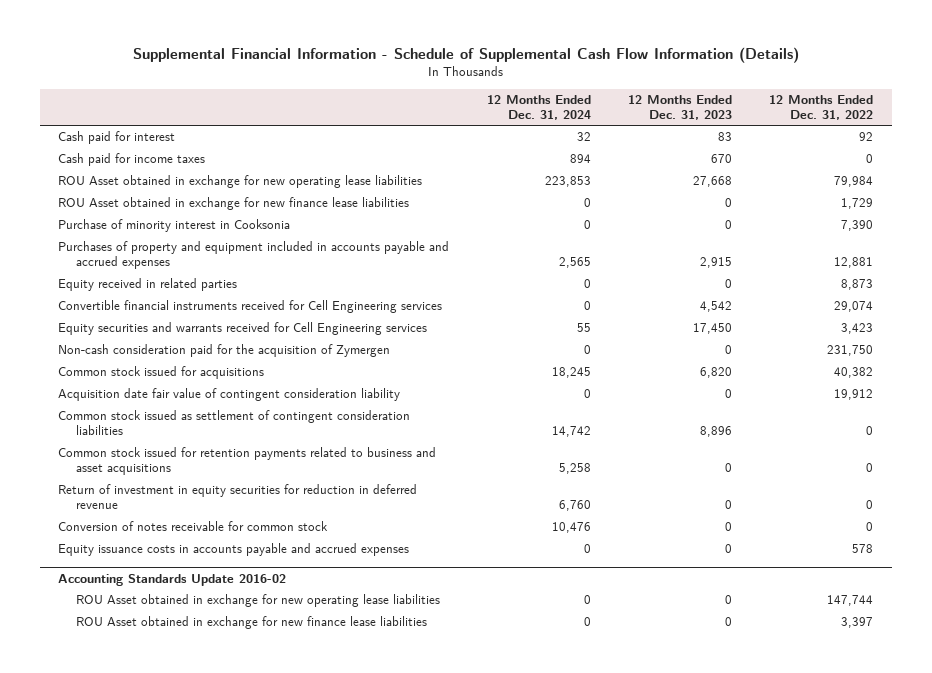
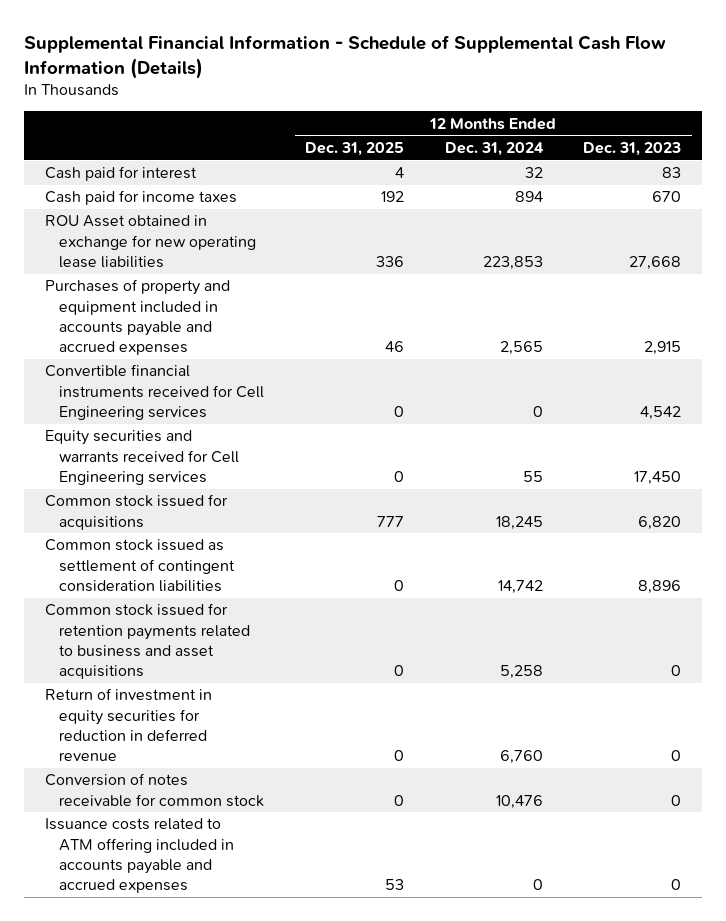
- | 12 Months Ended Dec. 31, 2024 | 12 Months Ended Dec. 31, 2023 | 12 Months Ended Dec. 31, 2022
+ | 12 Months Ended Dec. 31, 2025 | 12 Months Ended Dec. 31, 2024 | 12 Months Ended Dec. 31, 2023
- ROU Asset obtained in exchange for new finance lease liabilities | 0 | 0 | 1,729
- Purchase of minority interest in Cooksonia | 0 | 0 | 7,390
- Equity received in related parties | 0 | 0 | 8,873
- Non-cash consideration paid for the acquisition of Zymergen | 0 | 0 | 231,750
- Acquisition date fair value of contingent consideration liability | 0 | 0 | 19,912
- Equity issuance costs in accounts payable and accrued expenses | 0 | 0 | 578
- Accounting Standards Update 2016-02
- ROU Asset obtained in exchange for new operating lease liabilities | 0 | 0 | 147,744
- ROU Asset obtained in exchange for new finance lease liabilities | 0 | 0 | 3,397
+ Issuance costs related to ATM offering included in accounts payable and accrued expenses | 53 | 0 | 0

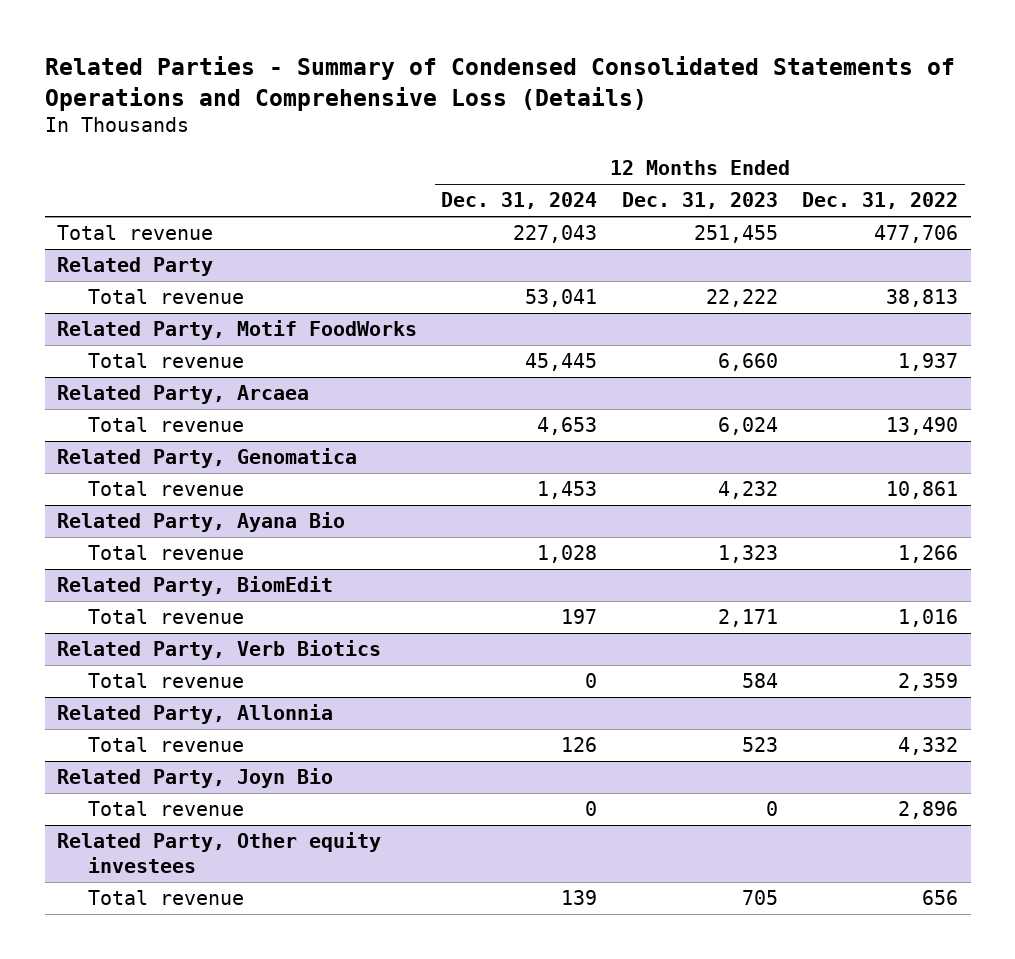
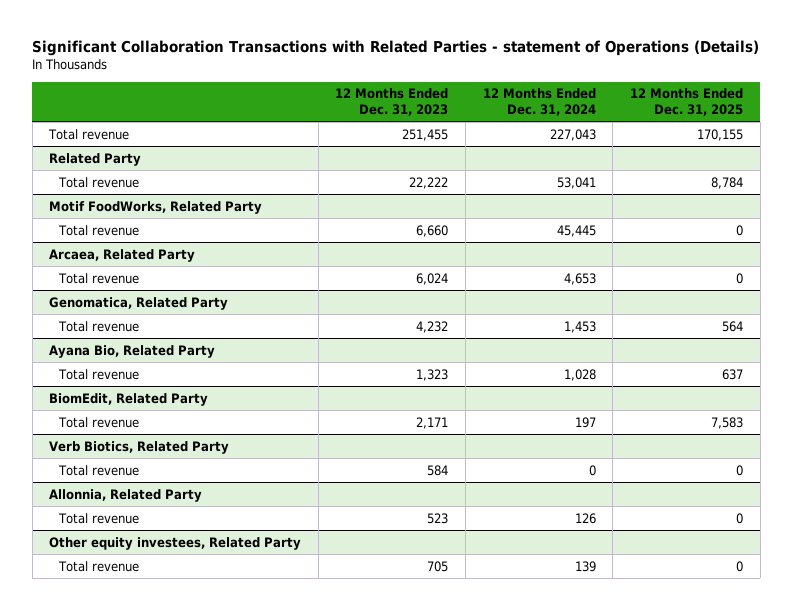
- Related Parties - Summary of Condensed Consolidated Statements of Operations and Comprehensive Loss (Details)
+ Significant Collaboration Transactions with Related Parties - statement of Operations (Details)
- | 12 Months Ended Dec. 31, 2024 | 12 Months Ended Dec. 31, 2023 | 12 Months Ended Dec. 31, 2022
+ | 12 Months Ended Dec. 31, 2023 | 12 Months Ended Dec. 31, 2024 | 12 Months Ended Dec. 31, 2025
- Related Party, Motif FoodWorks
+ Motif FoodWorks, Related Party
- Related Party, Arcaea
+ Arcaea, Related Party
- Related Party, Genomatica
+ Genomatica, Related Party
- Related Party, Ayana Bio
+ Ayana Bio, Related Party
- Related Party, BiomEdit
+ BiomEdit, Related Party
- Related Party, Verb Biotics
+ Verb Biotics, Related Party
- Related Party, Allonnia
+ Allonnia, Related Party
- Related Party, Joyn Bio
- Total revenue | 0 | 0 | 2,896
- Related Party, Other equity investees
+ Other equity investees, Related Party

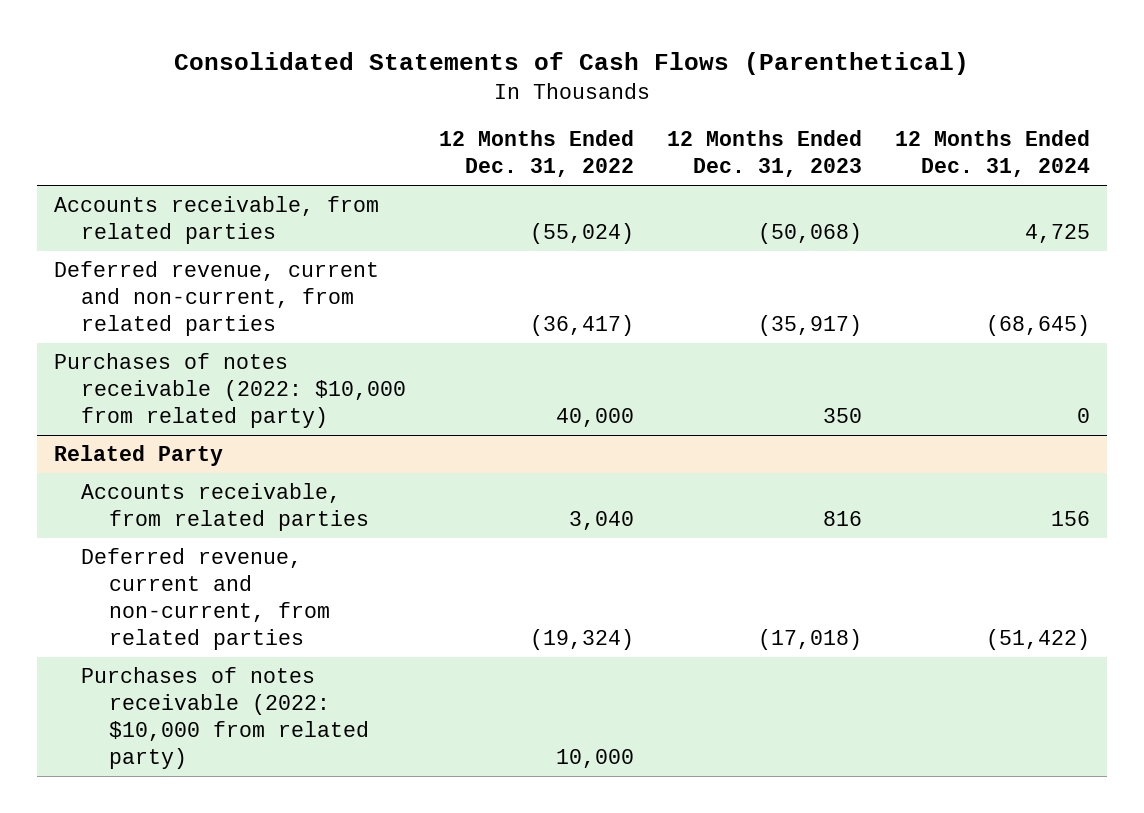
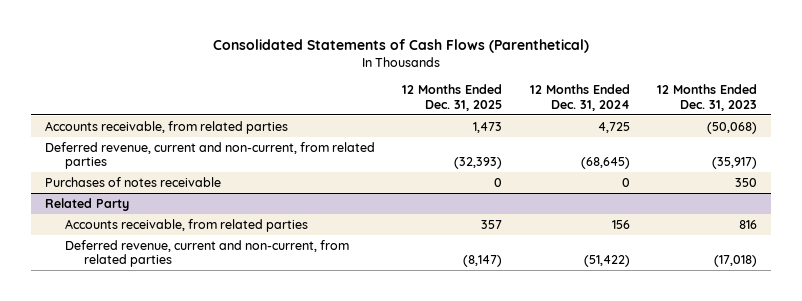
- | 12 Months Ended Dec. 31, 2022 | 12 Months Ended Dec. 31, 2023 | 12 Months Ended Dec. 31, 2024
+ | 12 Months Ended Dec. 31, 2025 | 12 Months Ended Dec. 31, 2024 | 12 Months Ended Dec. 31, 2023
- Purchases of notes receivable (2022: $10,000 from related party) | 40,000 | 350 | 0
+ Purchases of notes receivable | 0 | 0 | 350
@ Related Party
- Purchases of notes receivable (2022: $10,000 from related party) | 10,000 | |

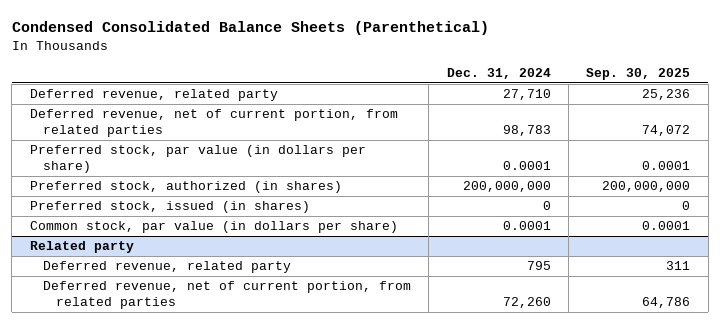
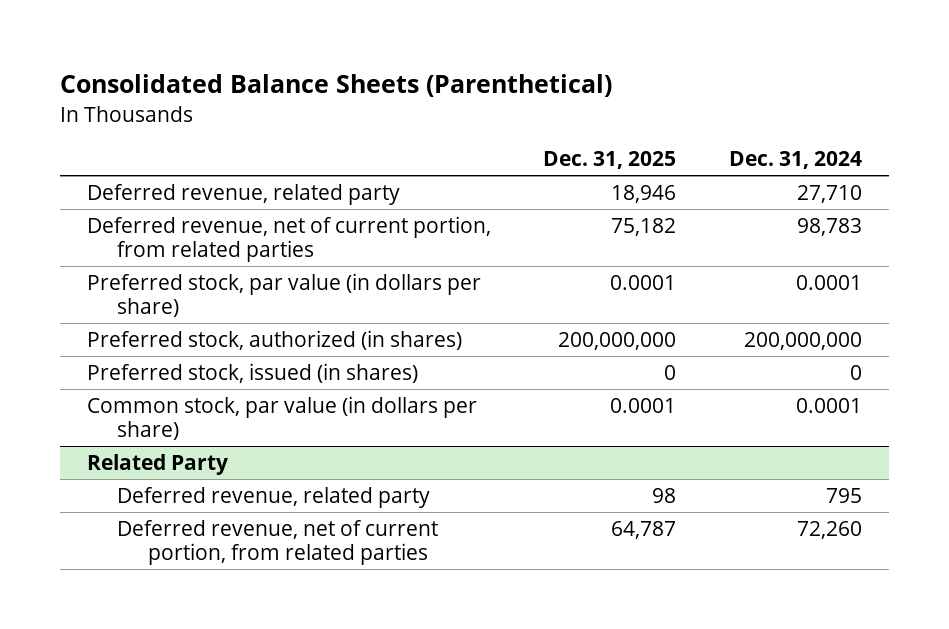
- Condensed Consolidated Balance Sheets (Parenthetical)
+ Consolidated Balance Sheets (Parenthetical)
- | Dec. 31, 2024 | Sep. 30, 2025
+ | Dec. 31, 2025 | Dec. 31, 2024
- Related party
+ Related Party

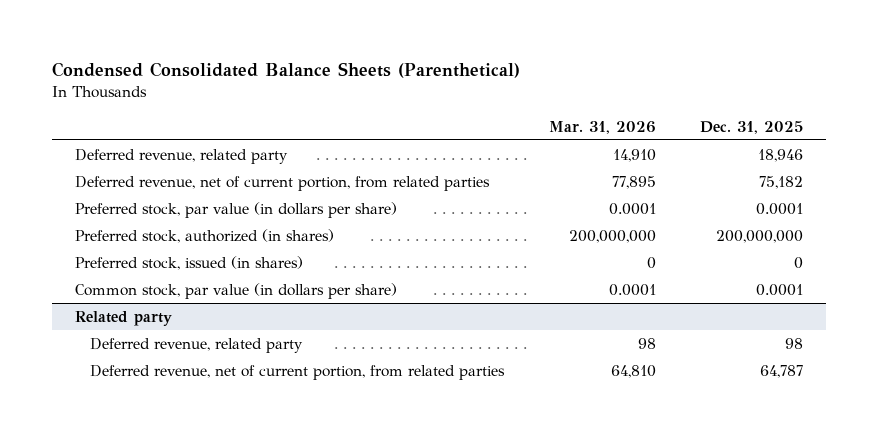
- Consolidated Balance Sheets (Parenthetical)
+ Condensed Consolidated Balance Sheets (Parenthetical)
- | Dec. 31, 2025 | Dec. 31, 2024
+ | Mar. 31, 2026 | Dec. 31, 2025
- Related Party
+ Related party

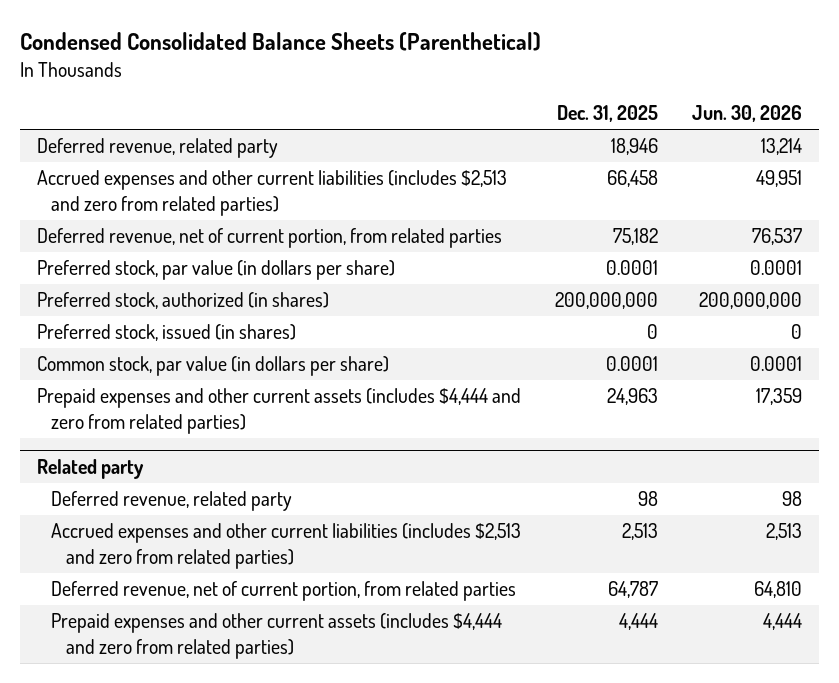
- | Mar. 31, 2026 | Dec. 31, 2025
+ | Dec. 31, 2025 | Jun. 30, 2026
+ Accrued expenses and other current liabilities (includes $2,513 and zero from related parties) | 66,458 | 49,951
+ Prepaid expenses and other current assets (includes $4,444 and zero from related parties) | 24,963 | 17,359
@ Related party
+ Accrued expenses and other current liabilities (includes $2,513 and zero from related parties) | 2,513 | 2,513
+ Prepaid expenses and other current assets (includes $4,444 and zero from related parties) | 4,444 | 4,444

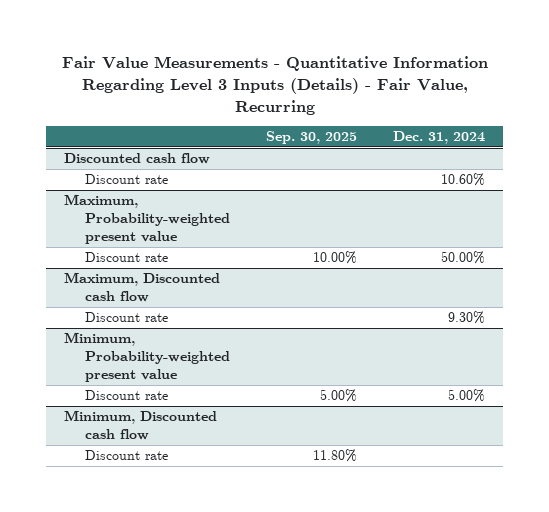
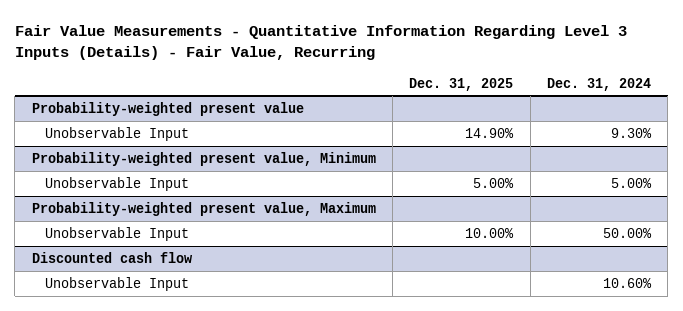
- | Sep. 30, 2025 | Dec. 31, 2024
+ | Dec. 31, 2025 | Dec. 31, 2024
+ Probability-weighted present value
+ Unobservable Input | 14.90% | 9.30%
+ Probability-weighted present value, Minimum
+ Unobservable Input | 5.00% | 5.00%
+ Probability-weighted present value, Maximum
+ Unobservable Input | 10.00% | 50.00%
@ Discounted cash flow
- Discount rate | | 10.60%
- Maximum, Probability-weighted present value
- Discount rate | 10.00% | 50.00%
- Maximum, Discounted cash flow
- Discount rate | | 9.30%
- Minimum, Probability-weighted present value
- Discount rate | 5.00% | 5.00%
- Minimum, Discounted cash flow
- Discount rate | 11.80% |
@ Discounted cash flow
+ Unobservable Input | | 10.60%

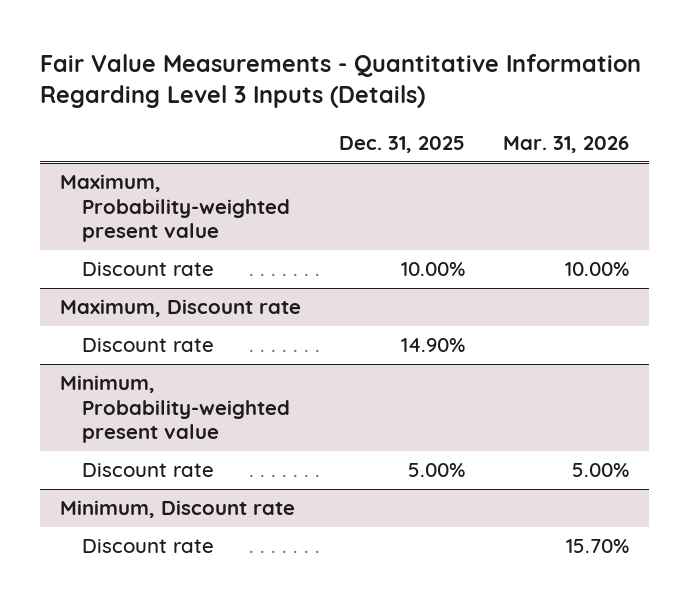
- Fair Value Measurements - Quantitative Information Regarding Level 3 Inputs (Details) - Fair Value, Recurring
+ Fair Value Measurements - Quantitative Information Regarding Level 3 Inputs (Details)
- | Dec. 31, 2025 | Dec. 31, 2024
+ | Dec. 31, 2025 | Mar. 31, 2026
- Probability-weighted present value
- Unobservable Input | 14.90% | 9.30%
- Probability-weighted present value, Minimum
- Unobservable Input | 5.00% | 5.00%
- Probability-weighted present value, Maximum
- Unobservable Input | 10.00% | 50.00%
- Discounted cash flow
- Unobservable Input | | 10.60%
+ Maximum, Probability-weighted present value
+ Discount rate | 10.00% | 10.00%
+ Maximum, Discount rate
+ Discount rate | 14.90% |
+ Minimum, Probability-weighted present value
+ Discount rate | 5.00% | 5.00%
+ Minimum, Discount rate
+ Discount rate | | 15.70%

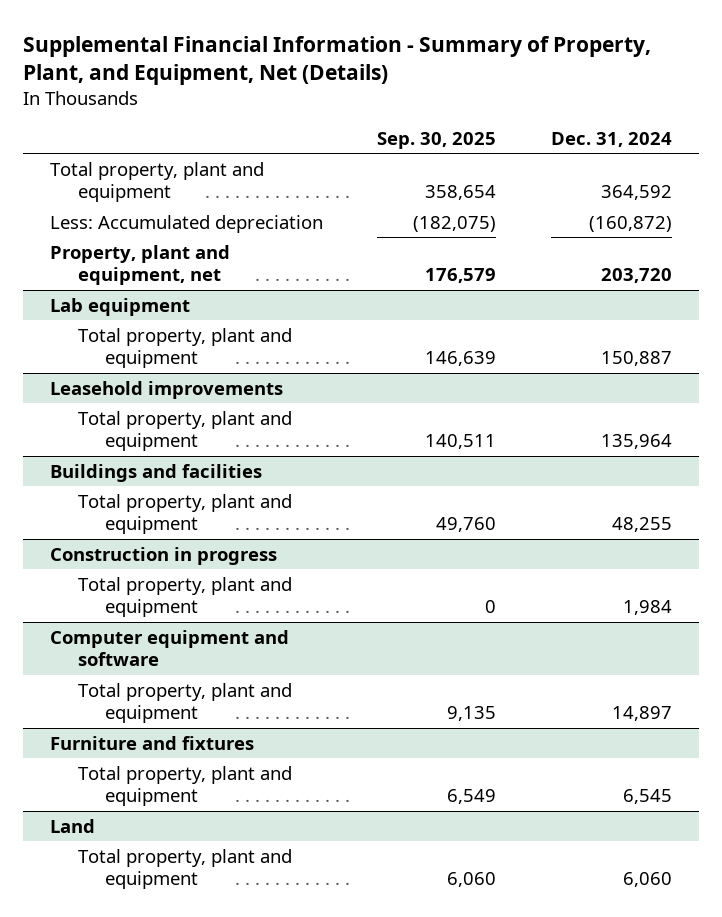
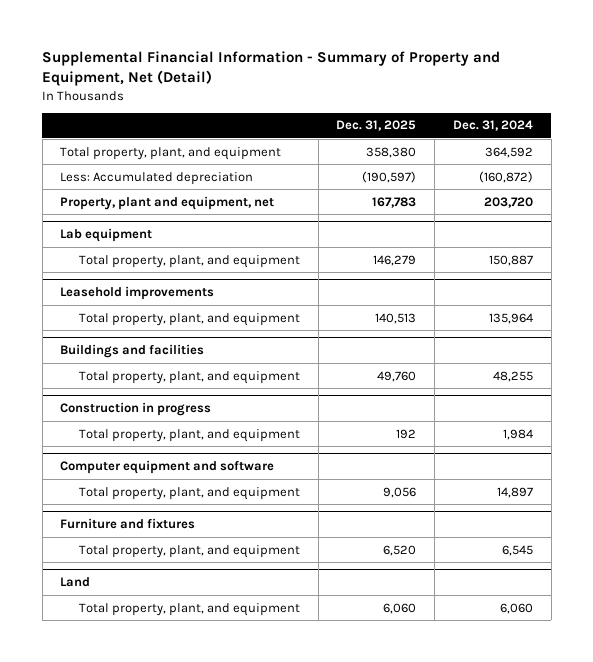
- Supplemental Financial Information - Summary of Property, Plant, and Equipment, Net (Details)
+ Supplemental Financial Information - Summary of Property and Equipment, Net (Detail)
- | Sep. 30, 2025 | Dec. 31, 2024
+ | Dec. 31, 2025 | Dec. 31, 2024
- Total property, plant and equipment | 358,654 | 364,592
+ Total property, plant, and equipment | 358,380 | 364,592
@ Lab equipment
- Total property, plant and equipment | 146,639 | 150,887
+ Total property, plant, and equipment | 146,279 | 150,887
@ Leasehold improvements
- Total property, plant and equipment | 140,511 | 135,964
+ Total property, plant, and equipment | 140,513 | 135,964
@ Buildings and facilities
- Total property, plant and equipment | 49,760 | 48,255
+ Total property, plant, and equipment | 49,760 | 48,255
@ Construction in progress
- Total property, plant and equipment | 0 | 1,984
+ Total property, plant, and equipment | 192 | 1,984
@ Computer equipment and software
- Total property, plant and equipment | 9,135 | 14,897
+ Total property, plant, and equipment | 9,056 | 14,897
@ Furniture and fixtures
- Total property, plant and equipment | 6,549 | 6,545
+ Total property, plant, and equipment | 6,520 | 6,545
@ Land
- Total property, plant and equipment | 6,060 | 6,060
+ Total property, plant, and equipment | 6,060 | 6,060

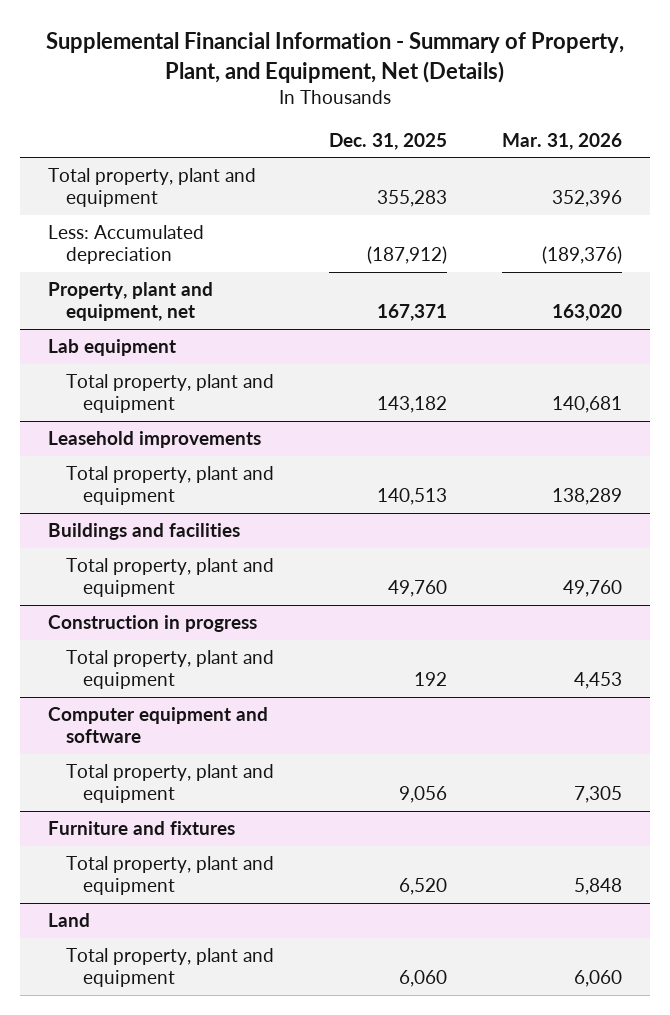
- Supplemental Financial Information - Summary of Property and Equipment, Net (Detail)
+ Supplemental Financial Information - Summary of Property, Plant, and Equipment, Net (Details)
- | Dec. 31, 2025 | Dec. 31, 2024
+ | Dec. 31, 2025 | Mar. 31, 2026
- Total property, plant, and equipment | 358,380 | 364,592
- Less: Accumulated depreciation | (190,597) | (160,872)
- Property, plant and equipment, net | 167,783 | 203,720
+ Total property, plant and equipment | 355,283 | 352,396
+ Less: Accumulated depreciation | (187,912) | (189,376)
+ Property, plant and equipment, net | 167,371 | 163,020
@ Lab equipment
- Total property, plant, and equipment | 146,279 | 150,887
+ Total property, plant and equipment | 143,182 | 140,681
@ Leasehold improvements
- Total property, plant, and equipment | 140,513 | 135,964
+ Total property, plant and equipment | 140,513 | 138,289
@ Buildings and facilities
- Total property, plant, and equipment | 49,760 | 48,255
+ Total property, plant and equipment | 49,760 | 49,760
@ Construction in progress
- Total property, plant, and equipment | 192 | 1,984
+ Total property, plant and equipment | 192 | 4,453
@ Computer equipment and software
- Total property, plant, and equipment | 9,056 | 14,897
+ Total property, plant and equipment | 9,056 | 7,305
@ Furniture and fixtures
- Total property, plant, and equipment | 6,520 | 6,545
+ Total property, plant and equipment | 6,520 | 5,848
@ Land
- Total property, plant, and equipment | 6,060 | 6,060
+ Total property, plant and equipment | 6,060 | 6,060

